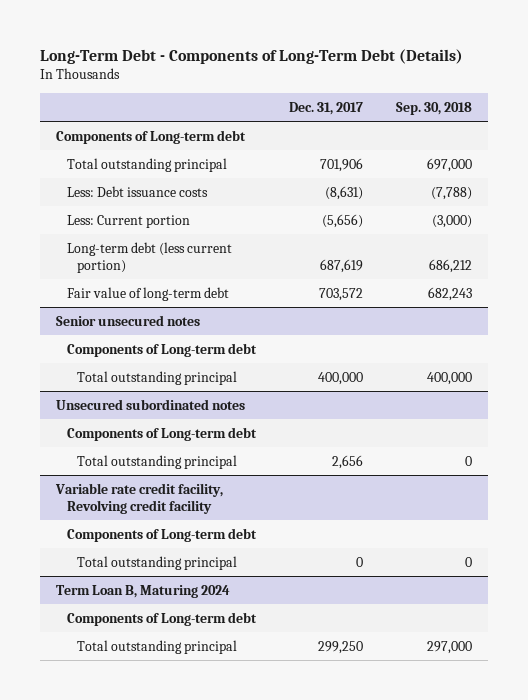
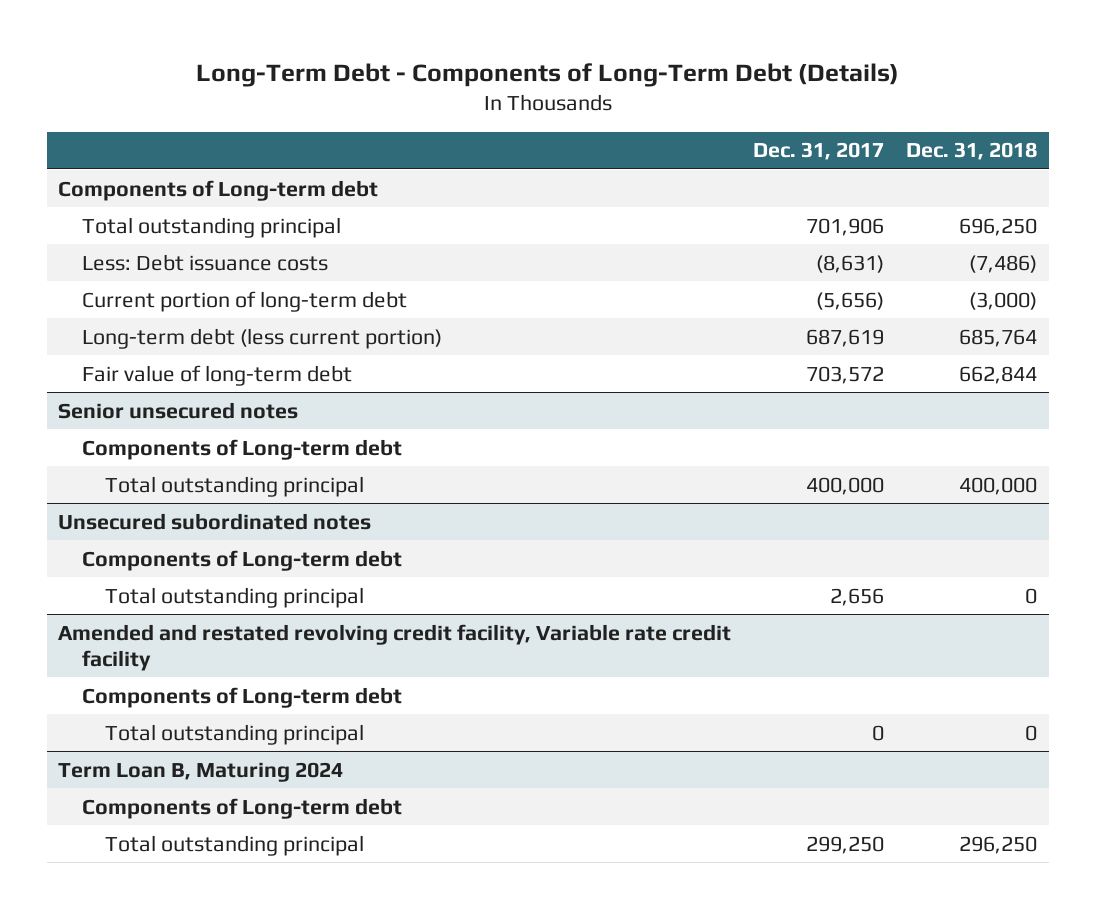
- | Dec. 31, 2017 | Sep. 30, 2018
+ | Dec. 31, 2017 | Dec. 31, 2018
- Less: Current portion | (5,656) | (3,000)
+ Current portion of long-term debt | (5,656) | (3,000)
- Variable rate credit facility, Revolving credit facility
+ Amended and restated revolving credit facility, Variable rate credit facility

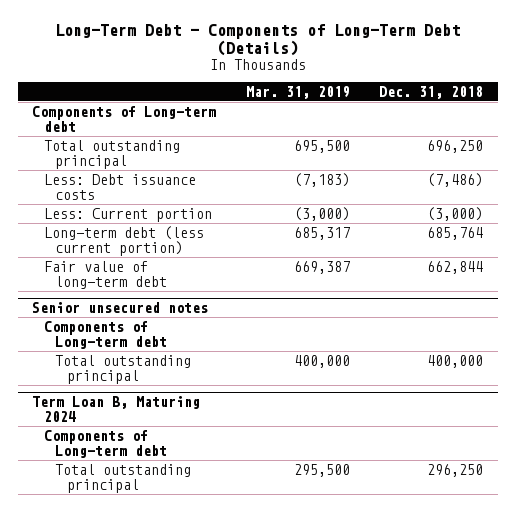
- | Dec. 31, 2017 | Dec. 31, 2018
+ | Mar. 31, 2019 | Dec. 31, 2018
- Current portion of long-term debt | (5,656) | (3,000)
+ Less: Current portion | (3,000) | (3,000)
- Unsecured subordinated notes
- Components of Long-term debt
- Total outstanding principal | 2,656 | 0
- Amended and restated revolving credit facility, Variable rate credit facility
- Components of Long-term debt
- Total outstanding principal | 0 | 0

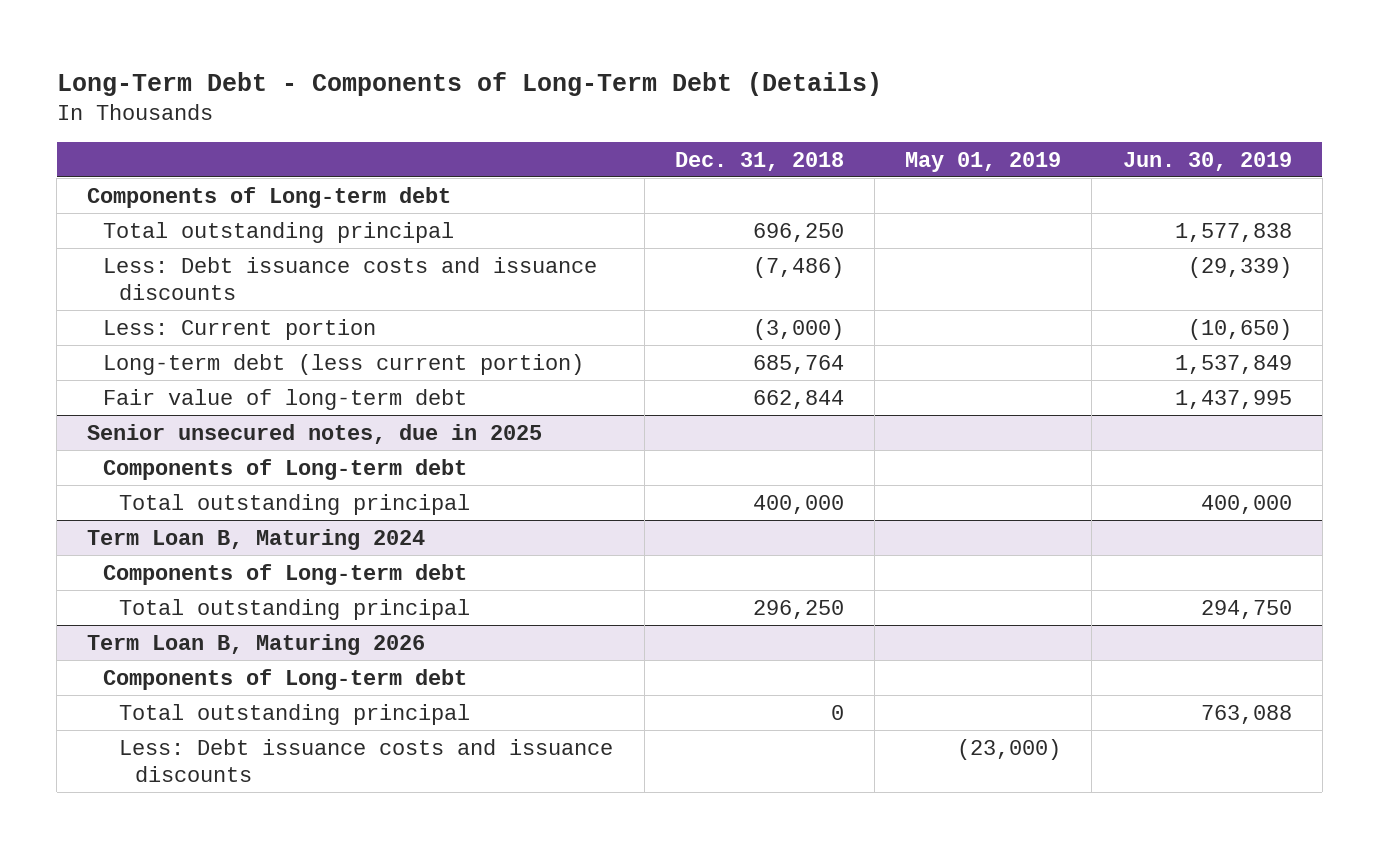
- | Mar. 31, 2019 | Dec. 31, 2018
+ | Dec. 31, 2018 | May 01, 2019 | Jun. 30, 2019
- Less: Debt issuance costs | (7,183) | (7,486)
+ Less: Debt issuance costs and issuance discounts | (7,486) | | (29,339)
- Senior unsecured notes
+ Senior unsecured notes, due in 2025
+ Term Loan B, Maturing 2026
+ Components of Long-term debt
+ Total outstanding principal | 0 | | 763,088
+ Less: Debt issuance costs and issuance discounts | | (23,000) |

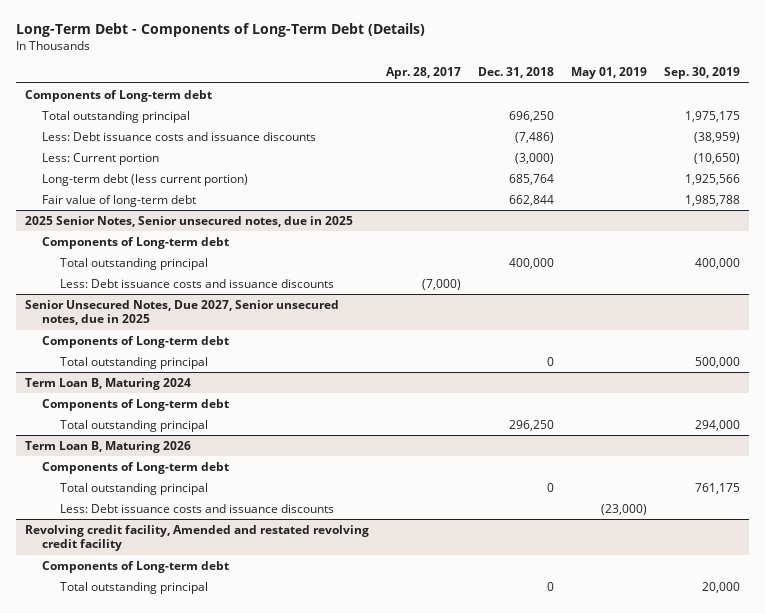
- | Dec. 31, 2018 | May 01, 2019 | Jun. 30, 2019
+ | Apr. 28, 2017 | Dec. 31, 2018 | May 01, 2019 | Sep. 30, 2019
- Senior unsecured notes, due in 2025
+ 2025 Senior Notes, Senior unsecured notes, due in 2025
+ Less: Debt issuance costs and issuance discounts | (7,000) | | |
+ Senior Unsecured Notes, Due 2027, Senior unsecured notes, due in 2025
+ Components of Long-term debt
+ Total outstanding principal | | 0 | | 500,000
+ Revolving credit facility, Amended and restated revolving credit facility
+ Components of Long-term debt
+ Total outstanding principal | | 0 | | 20,000

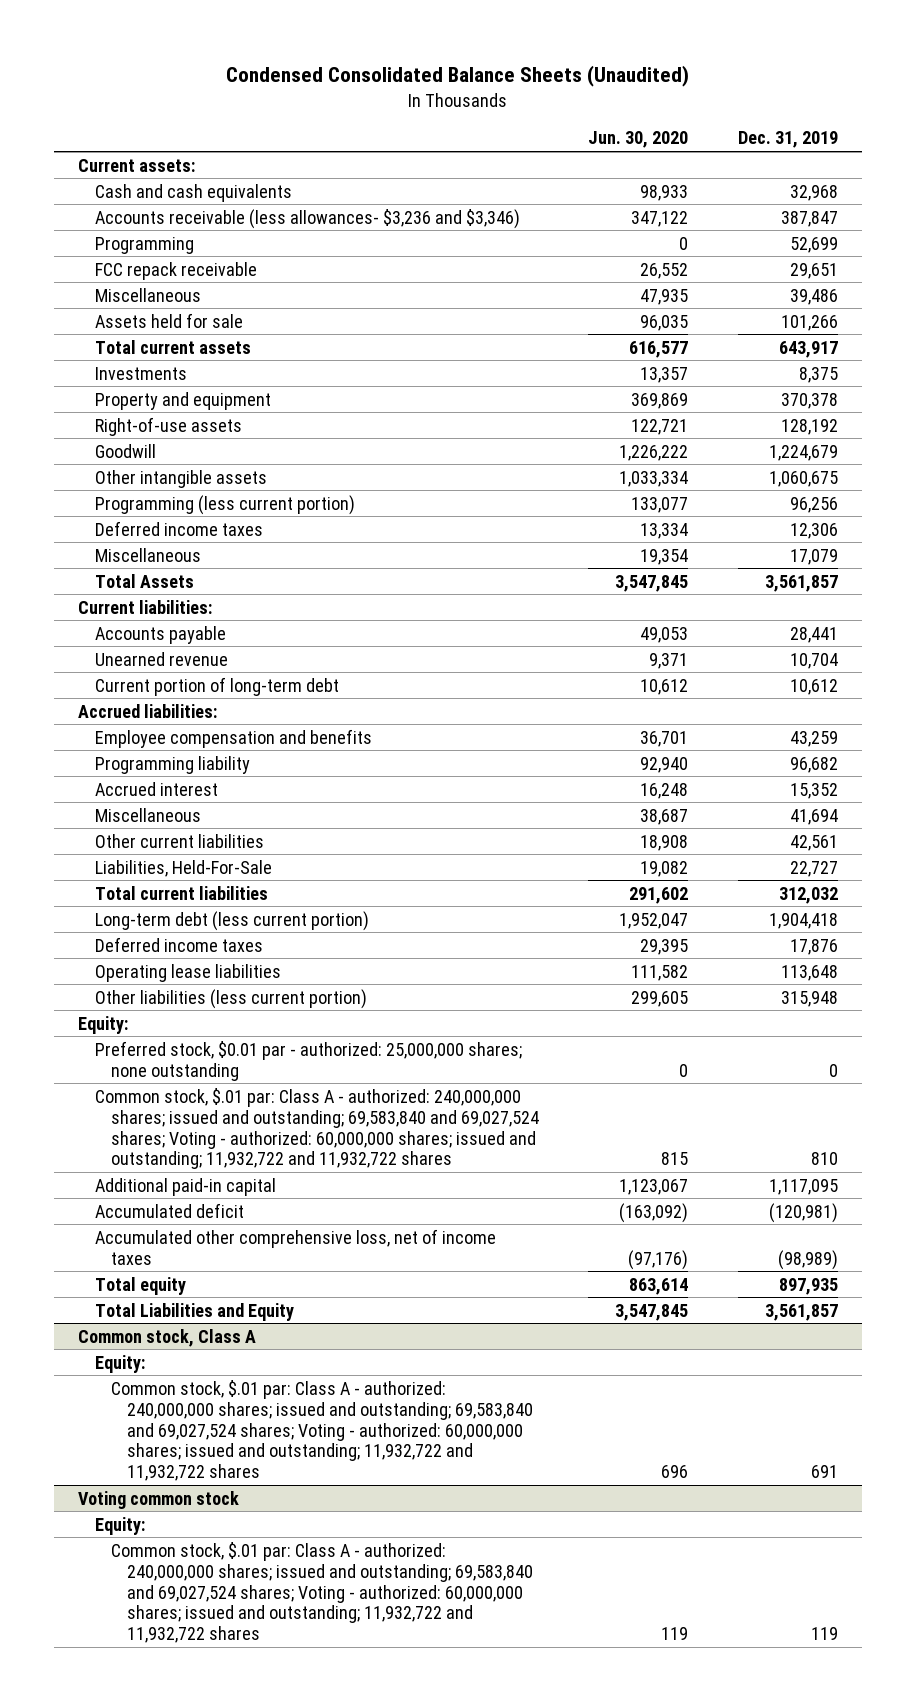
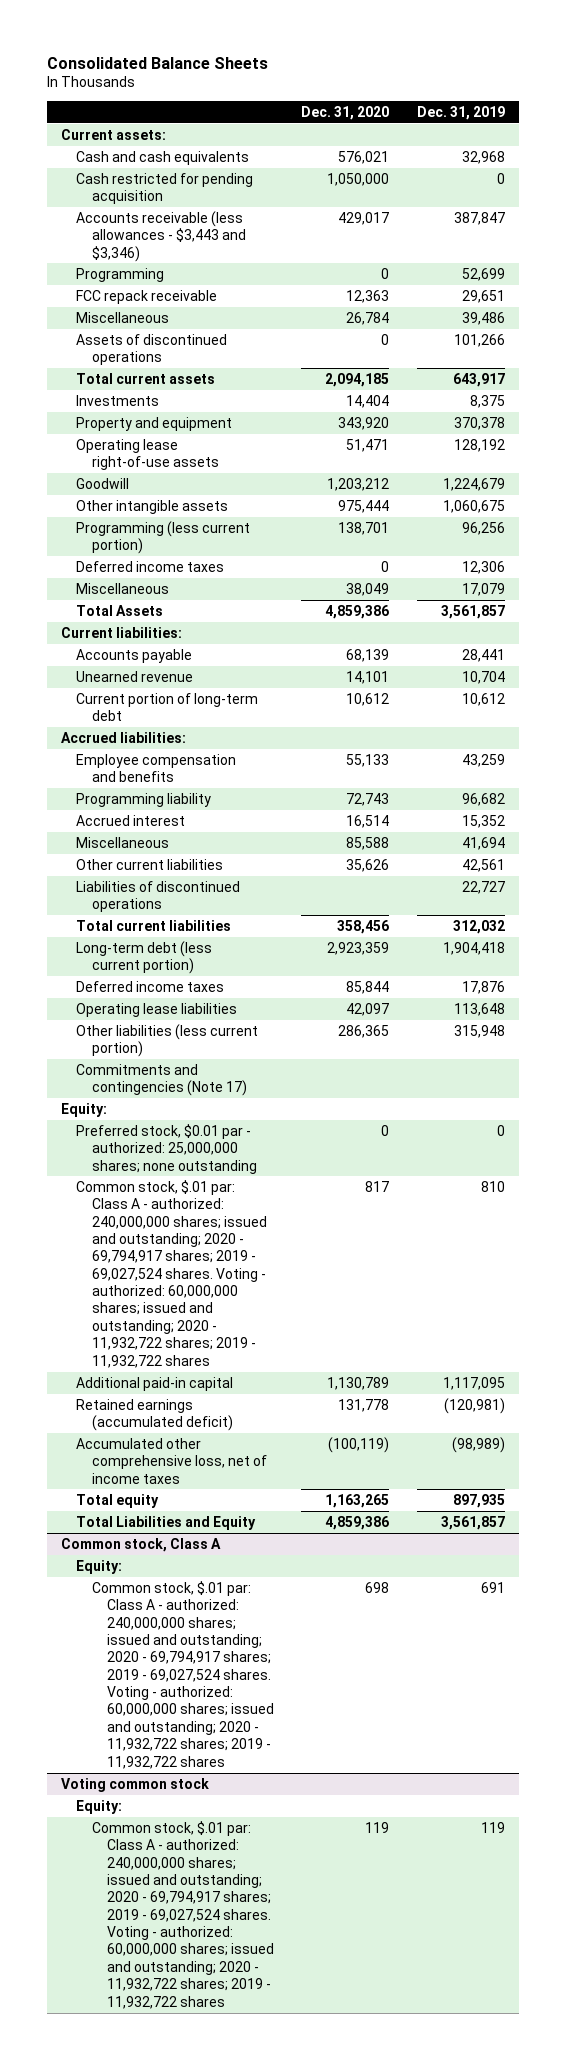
- Condensed Consolidated Balance Sheets (Unaudited)
+ Consolidated Balance Sheets
- | Jun. 30, 2020 | Dec. 31, 2019
+ | Dec. 31, 2020 | Dec. 31, 2019
- Accounts receivable (less allowances- $3,236 and $3,346) | 347,122 | 387,847
+ Cash restricted for pending acquisition | 1,050,000 | 0
+ Accounts receivable (less allowances - $3,443 and $3,346) | 429,017 | 387,847
- Assets held for sale | 96,035 | 101,266
+ Assets of discontinued operations | 0 | 101,266
- Right-of-use assets | 122,721 | 128,192
+ Operating lease right-of-use assets | 51,471 | 128,192
- Liabilities, Held-For-Sale | 19,082 | 22,727
+ Liabilities of discontinued operations | | 22,727
+ Commitments and contingencies (Note 17)
- Common stock, $.01 par: Class A - authorized: 240,000,000 shares; issued and outstanding; 69,583,840 and 69,027,524 shares; Voting - authorized: 60,000,000 shares; issued and outstanding; 11,932,722 and 11,932,722 shares | 815 | 810
+ Common stock, $.01 par: Class A - authorized: 240,000,000 shares; issued and outstanding; 2020 - 69,794,917 shares; 2019 - 69,027,524 shares. Voting - authorized: 60,000,000 shares; issued and outstanding; 2020 - 11,932,722 shares; 2019 - 11,932,722 shares | 817 | 810
- Accumulated deficit | (163,092) | (120,981)
+ Retained earnings (accumulated deficit) | 131,778 | (120,981)
@ Common stock, Class A
- Common stock, $.01 par: Class A - authorized: 240,000,000 shares; issued and outstanding; 69,583,840 and 69,027,524 shares; Voting - authorized: 60,000,000 shares; issued and outstanding; 11,932,722 and 11,932,722 shares | 696 | 691
+ Common stock, $.01 par: Class A - authorized: 240,000,000 shares; issued and outstanding; 2020 - 69,794,917 shares; 2019 - 69,027,524 shares. Voting - authorized: 60,000,000 shares; issued and outstanding; 2020 - 11,932,722 shares; 2019 - 11,932,722 shares | 698 | 691
@ Voting common stock
- Common stock, $.01 par: Class A - authorized: 240,000,000 shares; issued and outstanding; 69,583,840 and 69,027,524 shares; Voting - authorized: 60,000,000 shares; issued and outstanding; 11,932,722 and 11,932,722 shares | 119 | 119
+ Common stock, $.01 par: Class A - authorized: 240,000,000 shares; issued and outstanding; 2020 - 69,794,917 shares; 2019 - 69,027,524 shares. Voting - authorized: 60,000,000 shares; issued and outstanding; 2020 - 11,932,722 shares; 2019 - 11,932,722 shares | 119 | 119

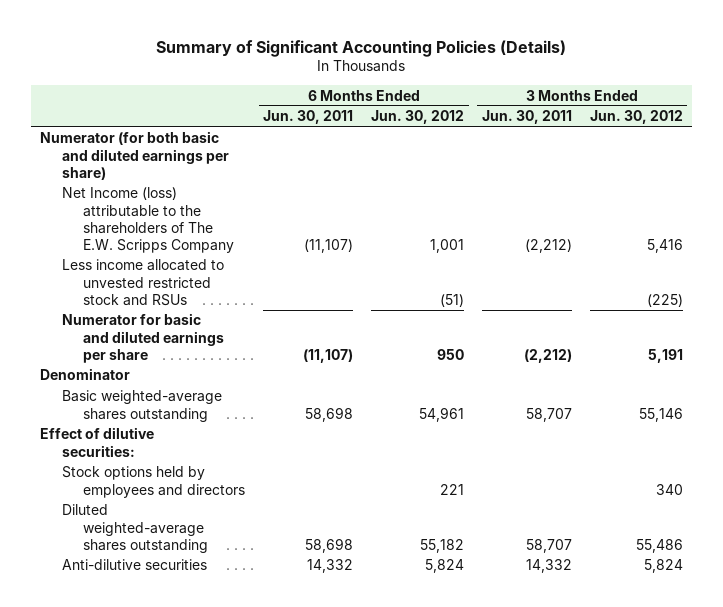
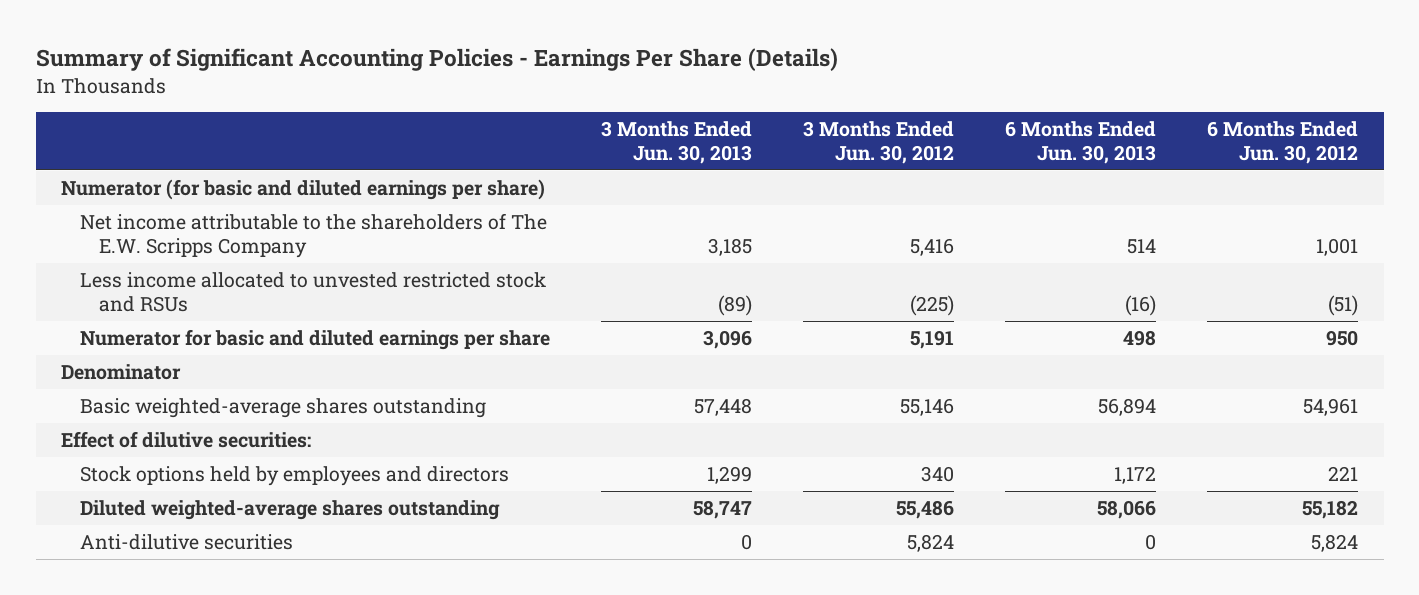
- Summary of Significant Accounting Policies (Details)
+ Summary of Significant Accounting Policies - Earnings Per Share (Details)
- | 6 Months Ended Jun. 30, 2011 | 6 Months Ended Jun. 30, 2012 | 3 Months Ended Jun. 30, 2011 | 3 Months Ended Jun. 30, 2012
+ | 3 Months Ended Jun. 30, 2013 | 3 Months Ended Jun. 30, 2012 | 6 Months Ended Jun. 30, 2013 | 6 Months Ended Jun. 30, 2012
- Numerator (for both basic and diluted earnings per share)
- Net Income (loss) attributable to the shareholders of The E.W. Scripps Company | (11,107) | 1,001 | (2,212) | 5,416
+ Numerator (for basic and diluted earnings per share)
+ Net income attributable to the shareholders of The E.W. Scripps Company | 3,185 | 5,416 | 514 | 1,001

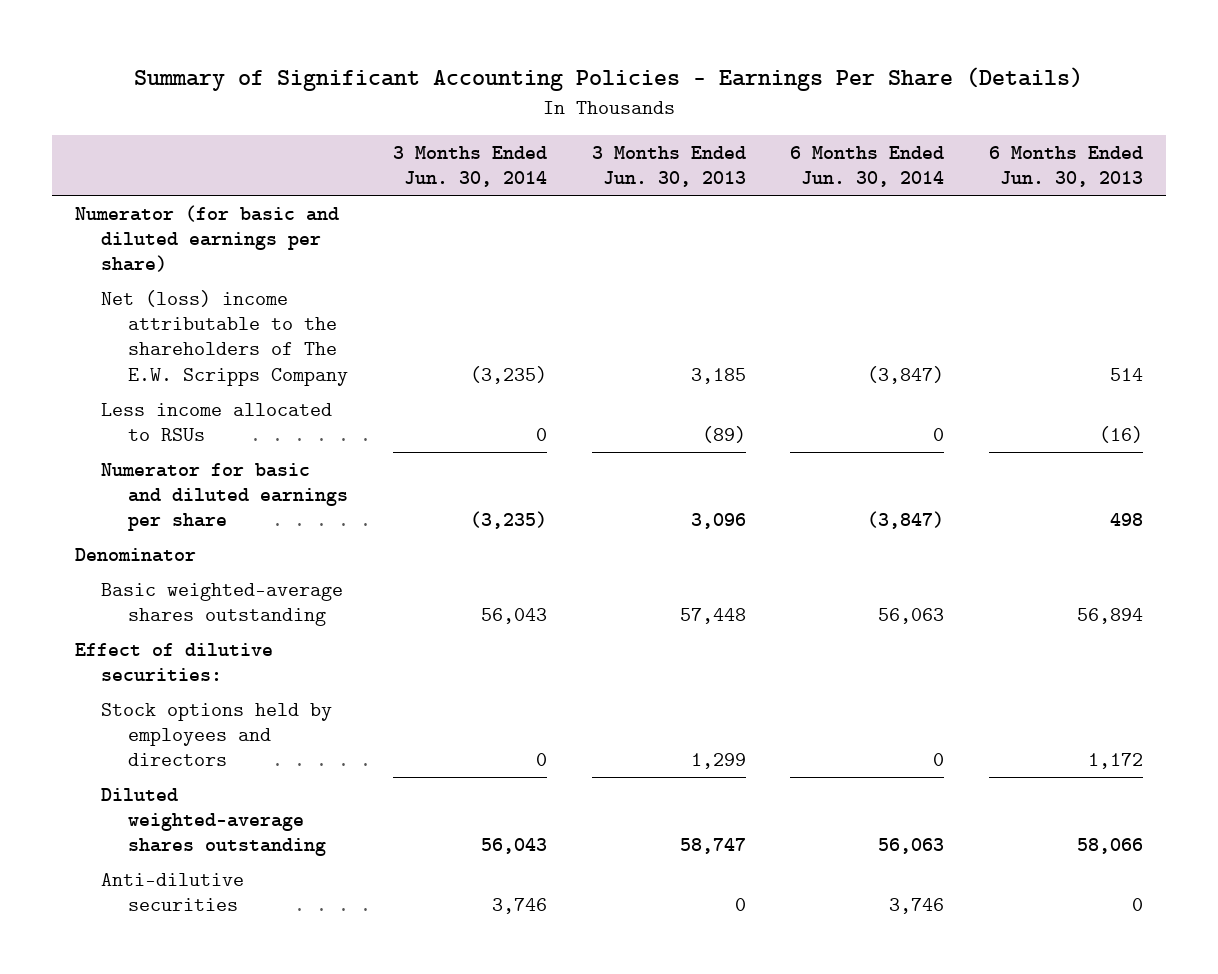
- | 3 Months Ended Jun. 30, 2013 | 3 Months Ended Jun. 30, 2012 | 6 Months Ended Jun. 30, 2013 | 6 Months Ended Jun. 30, 2012
+ | 3 Months Ended Jun. 30, 2014 | 3 Months Ended Jun. 30, 2013 | 6 Months Ended Jun. 30, 2014 | 6 Months Ended Jun. 30, 2013
- Net income attributable to the shareholders of The E.W. Scripps Company | 3,185 | 5,416 | 514 | 1,001
- Less income allocated to unvested restricted stock and RSUs | (89) | (225) | (16) | (51)
+ Net (loss) income attributable to the shareholders of The E.W. Scripps Company | (3,235) | 3,185 | (3,847) | 514
+ Less income allocated to RSUs | 0 | (89) | 0 | (16)

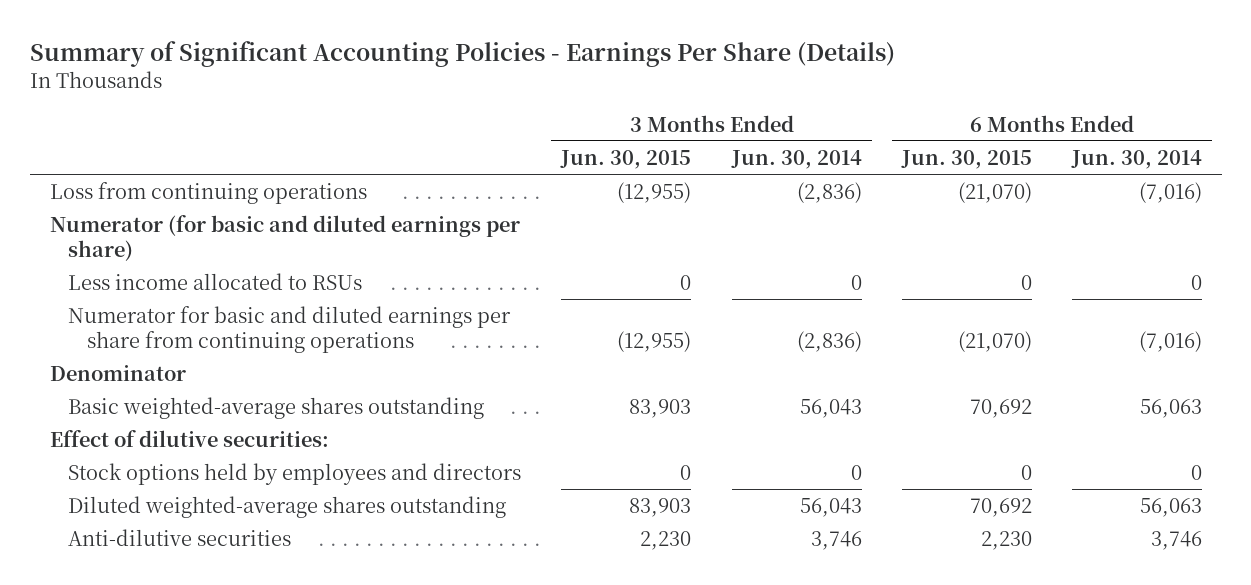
- | 3 Months Ended Jun. 30, 2014 | 3 Months Ended Jun. 30, 2013 | 6 Months Ended Jun. 30, 2014 | 6 Months Ended Jun. 30, 2013
+ | 3 Months Ended Jun. 30, 2015 | 3 Months Ended Jun. 30, 2014 | 6 Months Ended Jun. 30, 2015 | 6 Months Ended Jun. 30, 2014
+ Loss from continuing operations | (12,955) | (2,836) | (21,070) | (7,016)
- Net (loss) income attributable to the shareholders of The E.W. Scripps Company | (3,235) | 3,185 | (3,847) | 514
- Numerator for basic and diluted earnings per share | (3,235) | 3,096 | (3,847) | 498
+ Numerator for basic and diluted earnings per share from continuing operations | (12,955) | (2,836) | (21,070) | (7,016)

